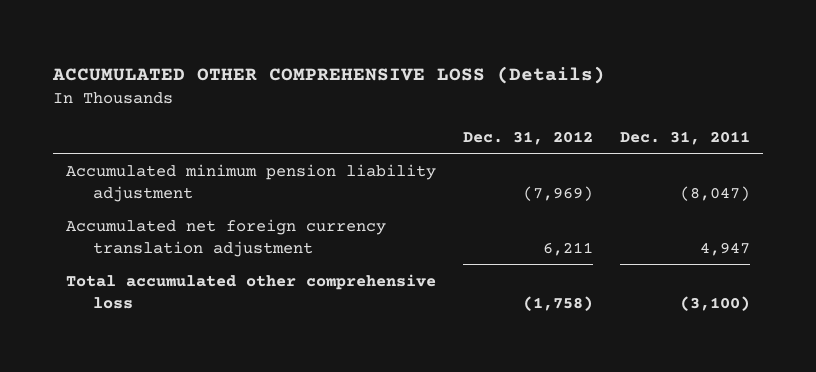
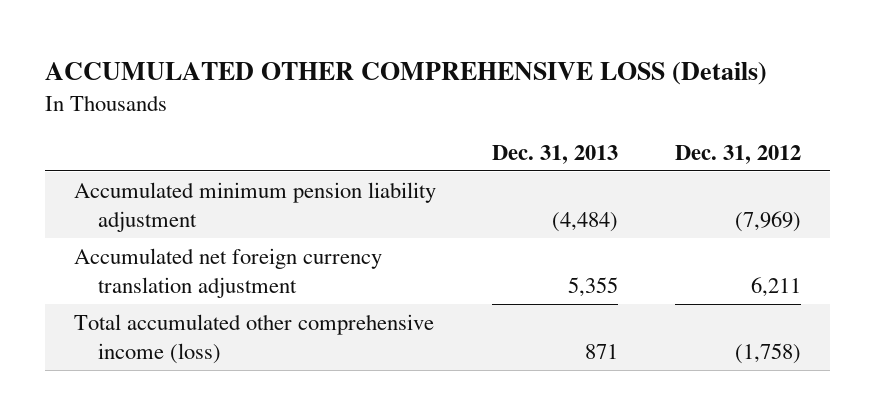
- | Dec. 31, 2012 | Dec. 31, 2011
+ | Dec. 31, 2013 | Dec. 31, 2012
- Total accumulated other comprehensive loss | (1,758) | (3,100)
+ Total accumulated other comprehensive income (loss) | 871 | (1,758)

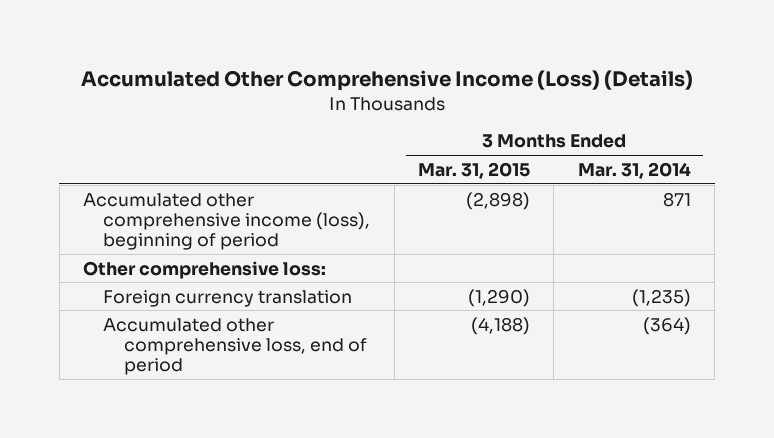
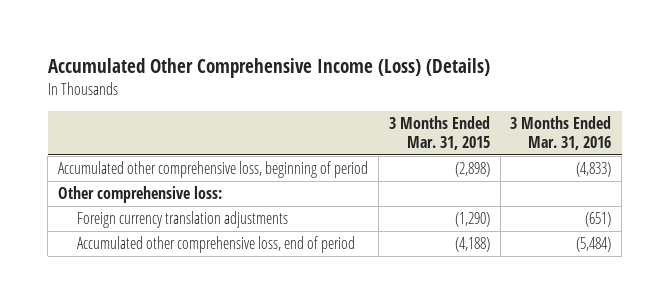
- | 3 Months Ended Mar. 31, 2015 | 3 Months Ended Mar. 31, 2014
+ | 3 Months Ended Mar. 31, 2015 | 3 Months Ended Mar. 31, 2016
- Accumulated other comprehensive income (loss), beginning of period | (2,898) | 871
+ Accumulated other comprehensive loss, beginning of period | (2,898) | (4,833)
- Foreign currency translation | (1,290) | (1,235)
+ Foreign currency translation adjustments | (1,290) | (651)

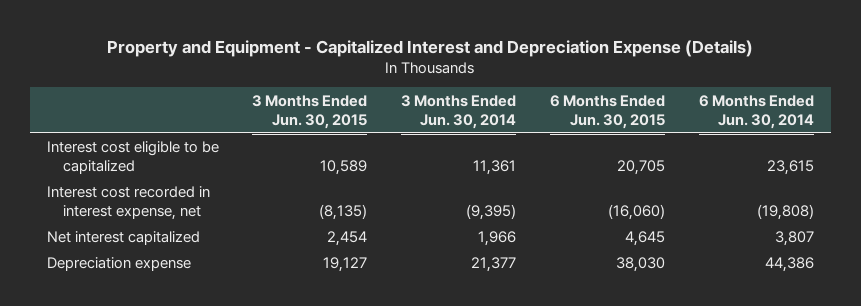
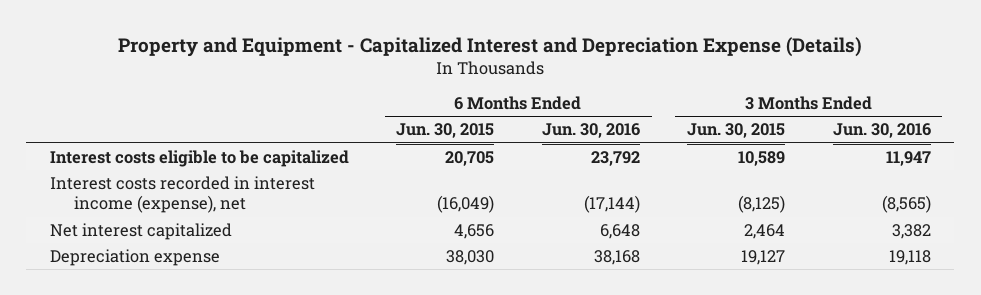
- | 3 Months Ended Jun. 30, 2015 | 3 Months Ended Jun. 30, 2014 | 6 Months Ended Jun. 30, 2015 | 6 Months Ended Jun. 30, 2014
+ | 6 Months Ended Jun. 30, 2015 | 6 Months Ended Jun. 30, 2016 | 3 Months Ended Jun. 30, 2015 | 3 Months Ended Jun. 30, 2016
- Interest cost eligible to be capitalized | 10,589 | 11,361 | 20,705 | 23,615
- Interest cost recorded in interest expense, net | (8,135) | (9,395) | (16,060) | (19,808)
- Net interest capitalized | 2,454 | 1,966 | 4,645 | 3,807
+ Interest costs eligible to be capitalized | 20,705 | 23,792 | 10,589 | 11,947
+ Interest costs recorded in interest income (expense), net | (16,049) | (17,144) | (8,125) | (8,565)
+ Net interest capitalized | 4,656 | 6,648 | 2,464 | 3,382

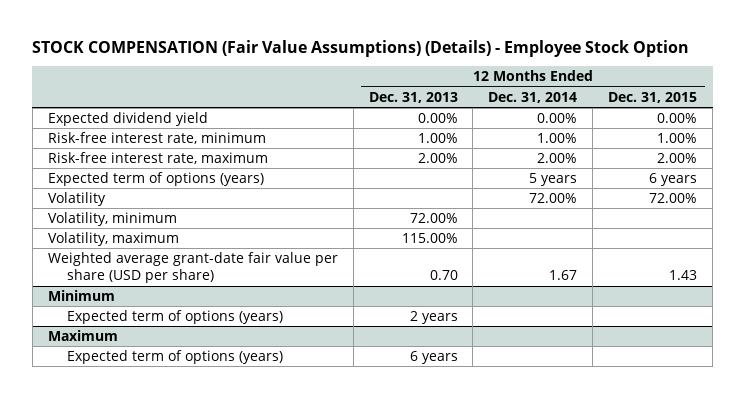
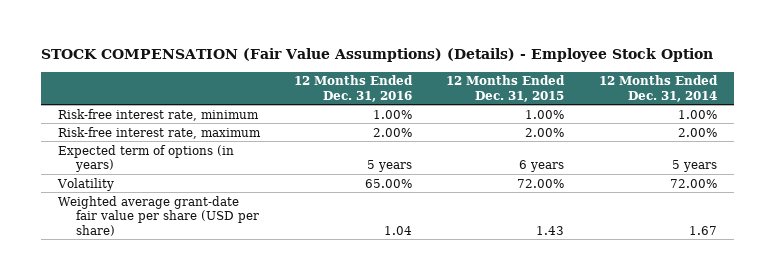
- | 12 Months Ended Dec. 31, 2013 | 12 Months Ended Dec. 31, 2014 | 12 Months Ended Dec. 31, 2015
+ | 12 Months Ended Dec. 31, 2016 | 12 Months Ended Dec. 31, 2015 | 12 Months Ended Dec. 31, 2014
- Expected dividend yield | 0.00% | 0.00% | 0.00%
- Expected term of options (years) | | 5 years | 6 years
+ Expected term of options (in years) | 5 years | 6 years | 5 years
- Volatility, minimum | 72.00% | |
- Volatility, maximum | 115.00% | |
- Minimum
- Expected term of options (years) | 2 years | |
- Maximum
- Expected term of options (years) | 6 years | |

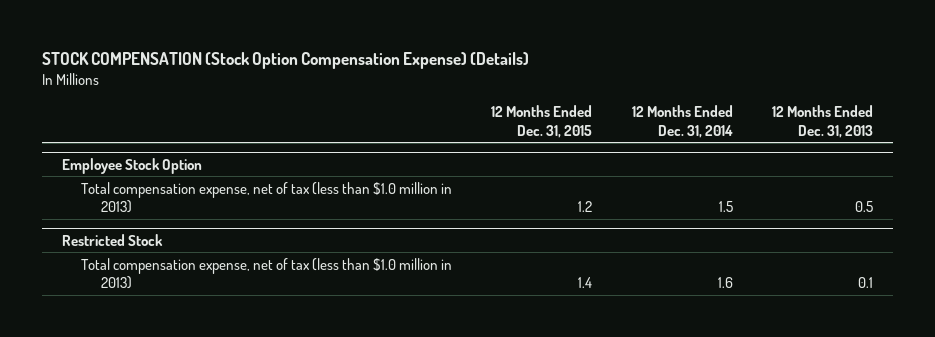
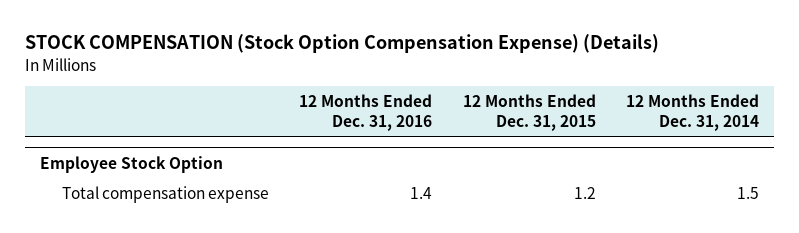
- | 12 Months Ended Dec. 31, 2015 | 12 Months Ended Dec. 31, 2014 | 12 Months Ended Dec. 31, 2013
+ | 12 Months Ended Dec. 31, 2016 | 12 Months Ended Dec. 31, 2015 | 12 Months Ended Dec. 31, 2014
@ Employee Stock Option
- Total compensation expense, net of tax (less than $1.0 million in 2013) | 1.2 | 1.5 | 0.5
- Restricted Stock
- Total compensation expense, net of tax (less than $1.0 million in 2013) | 1.4 | 1.6 | 0.1
@ Employee Stock Option
+ Total compensation expense | 1.4 | 1.2 | 1.5

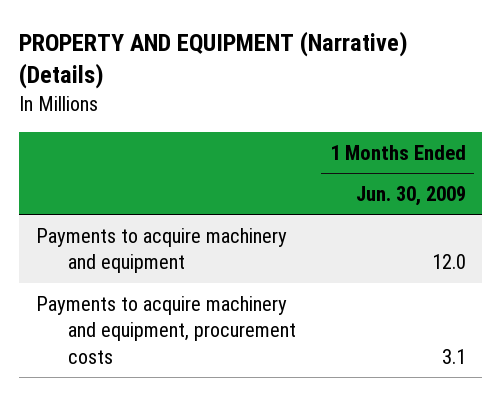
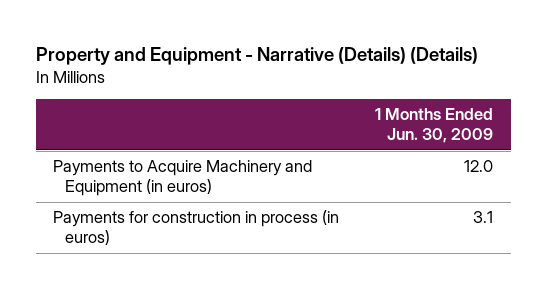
- PROPERTY AND EQUIPMENT (Narrative) (Details)
+ Property and Equipment - Narrative (Details) (Details)
- Payments to acquire machinery and equipment | 12.0
- Payments to acquire machinery and equipment, procurement costs | 3.1
+ Payments to Acquire Machinery and Equipment (in euros) | 12.0
+ Payments for construction in process (in euros) | 3.1

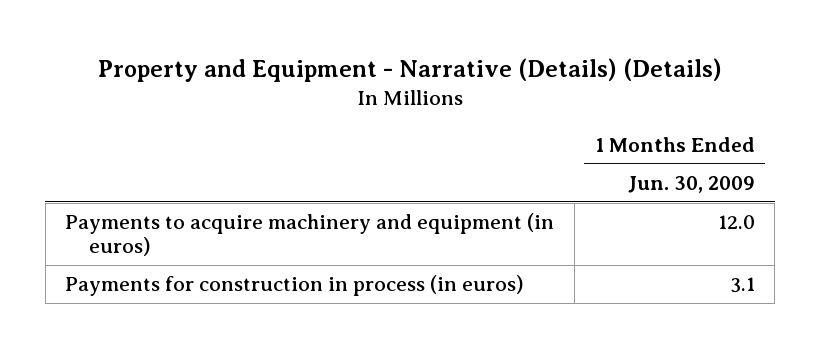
- Payments to Acquire Machinery and Equipment (in euros) | 12.0
+ Payments to acquire machinery and equipment (in euros) | 12.0

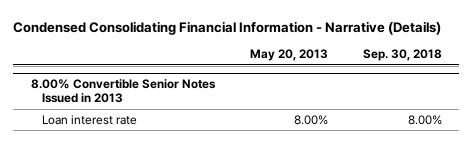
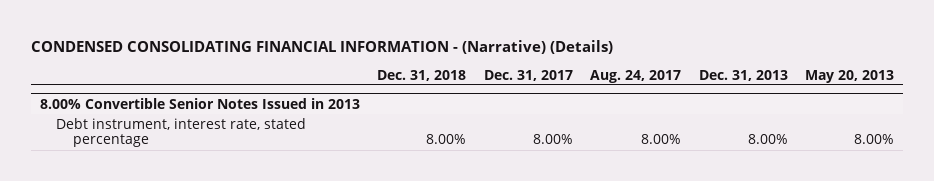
- Condensed Consolidating Financial Information - Narrative (Details)
+ CONDENSED CONSOLIDATING FINANCIAL INFORMATION - (Narrative) (Details)
- | May 20, 2013 | Sep. 30, 2018
+ | Dec. 31, 2018 | Dec. 31, 2017 | Aug. 24, 2017 | Dec. 31, 2013 | May 20, 2013
@ 8.00% Convertible Senior Notes Issued in 2013
- Loan interest rate | 8.00% | 8.00%
+ Debt instrument, interest rate, stated percentage | 8.00% | 8.00% | 8.00% | 8.00% | 8.00%

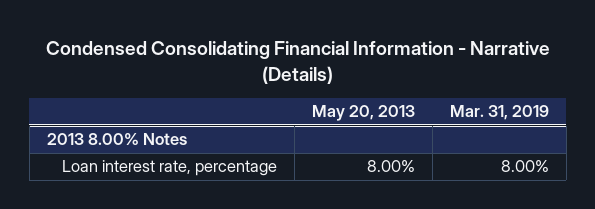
- CONDENSED CONSOLIDATING FINANCIAL INFORMATION - (Narrative) (Details)
+ Condensed Consolidating Financial Information - Narrative (Details)
- | Dec. 31, 2018 | Dec. 31, 2017 | Aug. 24, 2017 | Dec. 31, 2013 | May 20, 2013
+ | May 20, 2013 | Mar. 31, 2019
- 8.00% Convertible Senior Notes Issued in 2013
- Debt instrument, interest rate, stated percentage | 8.00% | 8.00% | 8.00% | 8.00% | 8.00%
+ 2013 8.00% Notes
+ Loan interest rate, percentage | 8.00% | 8.00%

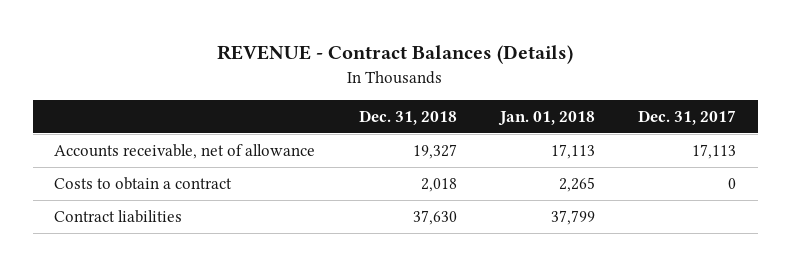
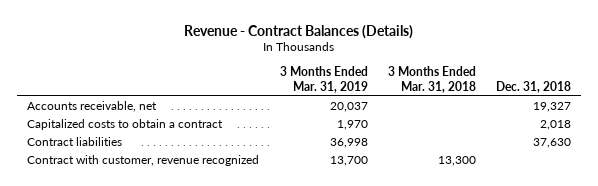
- REVENUE - Contract Balances (Details)
+ Revenue - Contract Balances (Details)
- | Dec. 31, 2018 | Jan. 01, 2018 | Dec. 31, 2017
+ | 3 Months Ended Mar. 31, 2019 | 3 Months Ended Mar. 31, 2018 | Dec. 31, 2018
- Accounts receivable, net of allowance | 19,327 | 17,113 | 17,113
- Costs to obtain a contract | 2,018 | 2,265 | 0
+ Accounts receivable, net | 20,037 | | 19,327
+ Capitalized costs to obtain a contract | 1,970 | | 2,018
+ Contract with customer, revenue recognized | 13,700 | 13,300 |

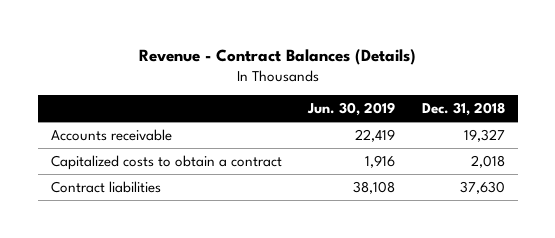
- | 3 Months Ended Mar. 31, 2019 | 3 Months Ended Mar. 31, 2018 | Dec. 31, 2018
+ | Jun. 30, 2019 | Dec. 31, 2018
- Accounts receivable, net | 20,037 | | 19,327
+ Accounts receivable | 22,419 | 19,327
- Contract with customer, revenue recognized | 13,700 | 13,300 |

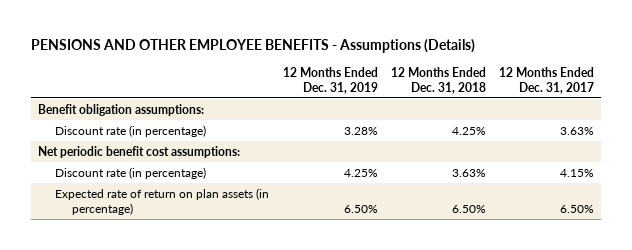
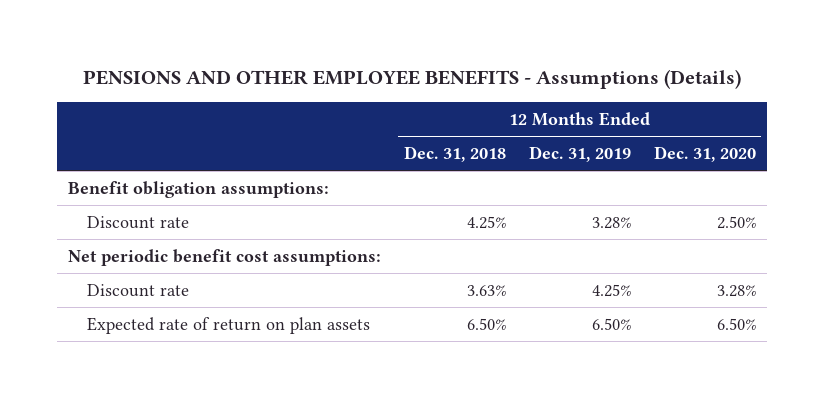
- | 12 Months Ended Dec. 31, 2019 | 12 Months Ended Dec. 31, 2018 | 12 Months Ended Dec. 31, 2017
+ | 12 Months Ended Dec. 31, 2018 | 12 Months Ended Dec. 31, 2019 | 12 Months Ended Dec. 31, 2020
- Discount rate (in percentage) | 3.28% | 4.25% | 3.63%
+ Discount rate | 4.25% | 3.28% | 2.50%
- Discount rate (in percentage) | 4.25% | 3.63% | 4.15%
- Expected rate of return on plan assets (in percentage) | 6.50% | 6.50% | 6.50%
+ Discount rate | 3.63% | 4.25% | 3.28%
+ Expected rate of return on plan assets | 6.50% | 6.50% | 6.50%

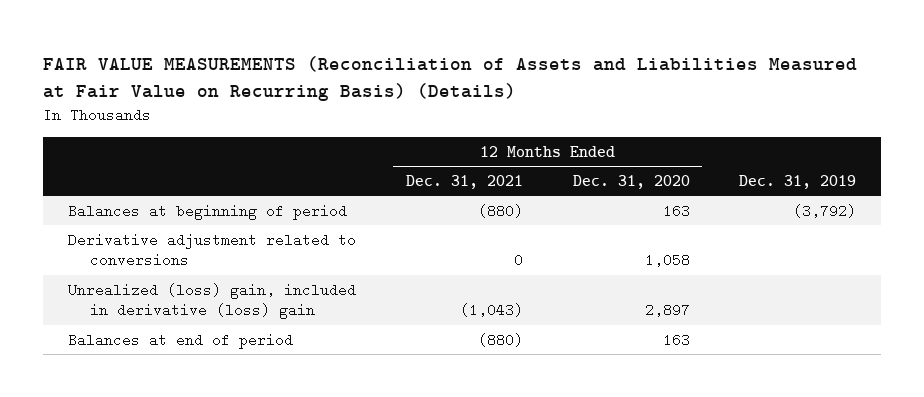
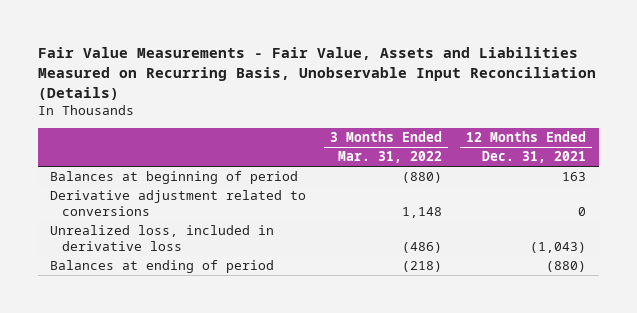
- FAIR VALUE MEASUREMENTS (Reconciliation of Assets and Liabilities Measured at Fair Value on Recurring Basis) (Details)
+ Fair Value Measurements - Fair Value, Assets and Liabilities Measured on Recurring Basis, Unobservable Input Reconciliation (Details)
- | 12 Months Ended Dec. 31, 2021 | 12 Months Ended Dec. 31, 2020 | Dec. 31, 2019
+ | 3 Months Ended Mar. 31, 2022 | 12 Months Ended Dec. 31, 2021
- Balances at beginning of period | (880) | 163 | (3,792)
+ Balances at beginning of period | (880) | 163
- Unrealized (loss) gain, included in derivative (loss) gain | (1,043) | 2,897 |
- Balances at end of period | (880) | 163 |
+ Unrealized loss, included in derivative loss | (486) | (1,043)
+ Balances at ending of period | (218) | (880)

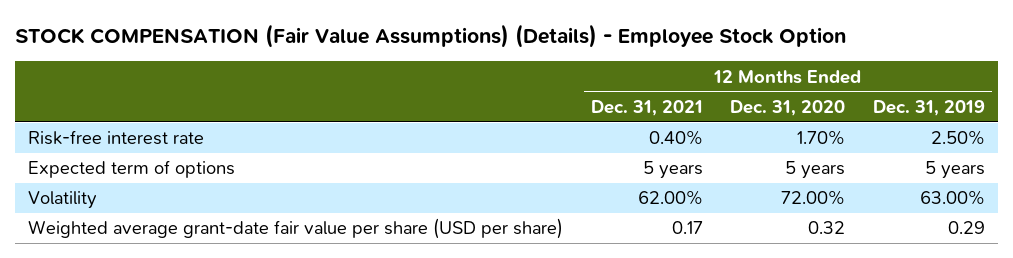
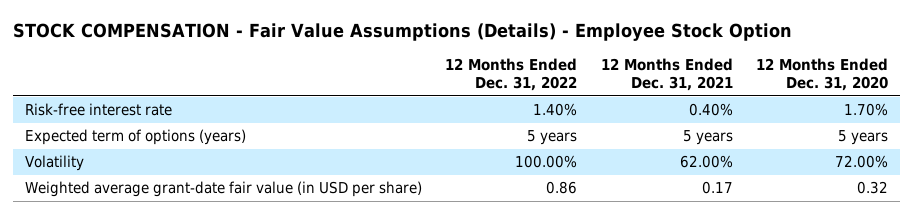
- STOCK COMPENSATION (Fair Value Assumptions) (Details) - Employee Stock Option
+ STOCK COMPENSATION - Fair Value Assumptions (Details) - Employee Stock Option
- | 12 Months Ended Dec. 31, 2021 | 12 Months Ended Dec. 31, 2020 | 12 Months Ended Dec. 31, 2019
+ | 12 Months Ended Dec. 31, 2022 | 12 Months Ended Dec. 31, 2021 | 12 Months Ended Dec. 31, 2020
- Expected term of options | 5 years | 5 years | 5 years
+ Expected term of options (years) | 5 years | 5 years | 5 years
- Weighted average grant-date fair value per share (USD per share) | 0.17 | 0.32 | 0.29
+ Weighted average grant-date fair value (in USD per share) | 0.86 | 0.17 | 0.32

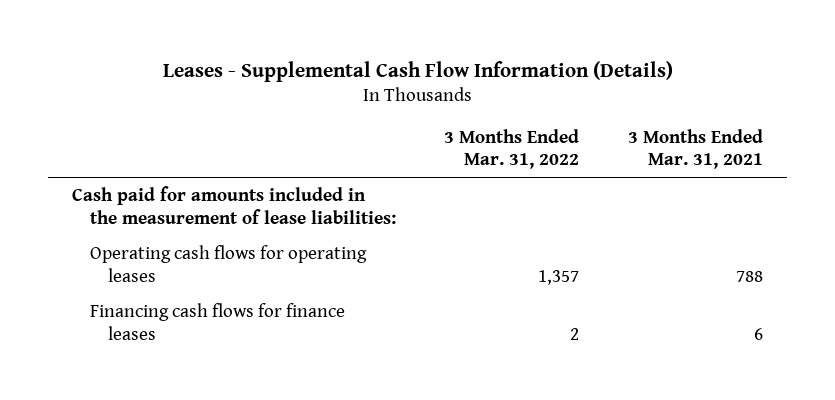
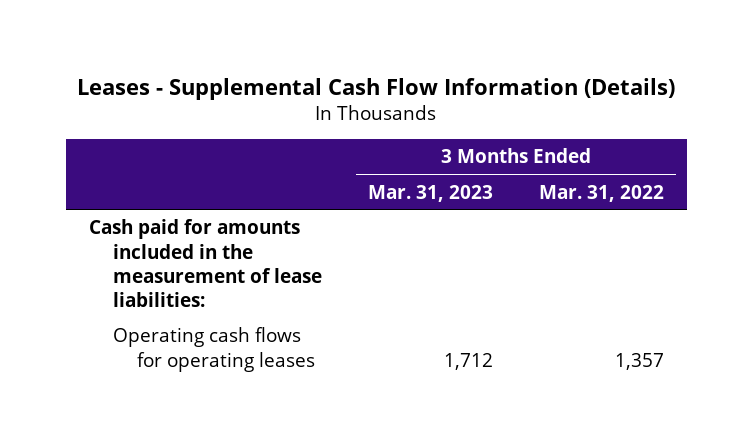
- | 3 Months Ended Mar. 31, 2022 | 3 Months Ended Mar. 31, 2021
+ | 3 Months Ended Mar. 31, 2023 | 3 Months Ended Mar. 31, 2022
- Financing cash flows for finance leases | 2 | 6

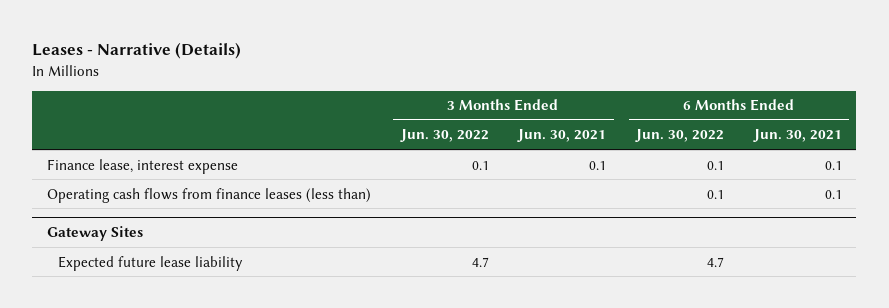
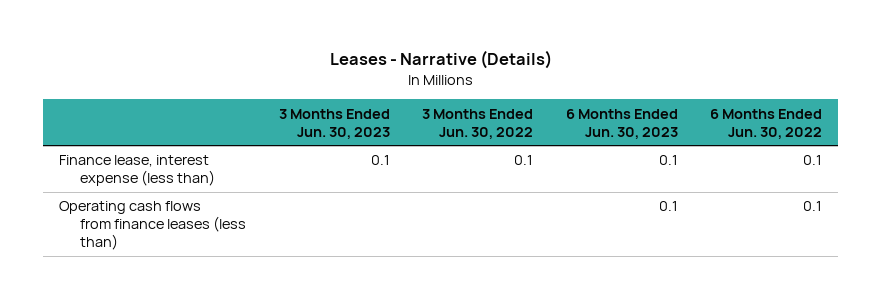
- | 3 Months Ended Jun. 30, 2022 | 3 Months Ended Jun. 30, 2021 | 6 Months Ended Jun. 30, 2022 | 6 Months Ended Jun. 30, 2021
+ | 3 Months Ended Jun. 30, 2023 | 3 Months Ended Jun. 30, 2022 | 6 Months Ended Jun. 30, 2023 | 6 Months Ended Jun. 30, 2022
- Finance lease, interest expense | 0.1 | 0.1 | 0.1 | 0.1
+ Finance lease, interest expense (less than) | 0.1 | 0.1 | 0.1 | 0.1
- Gateway Sites
- Expected future lease liability | 4.7 | | 4.7 |

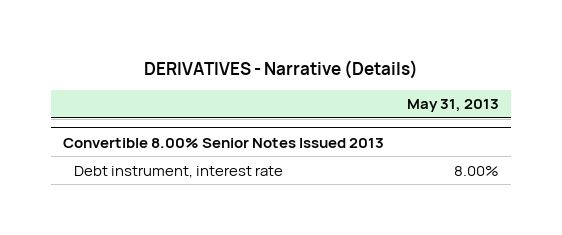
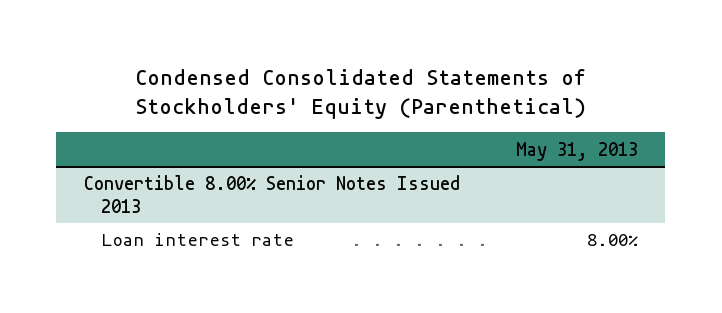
- DERIVATIVES - Narrative (Details)
+ Condensed Consolidated Statements of Stockholders' Equity (Parenthetical)
@ Convertible 8.00% Senior Notes Issued 2013
- Debt instrument, interest rate | 8.00%
+ Loan interest rate | 8.00%

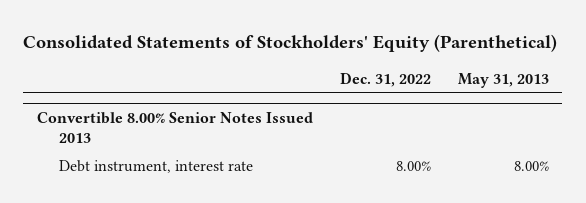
- Condensed Consolidated Statements of Stockholders' Equity (Parenthetical)
+ Consolidated Statements of Stockholders' Equity (Parenthetical)
- | May 31, 2013
+ | Dec. 31, 2022 | May 31, 2013
@ Convertible 8.00% Senior Notes Issued 2013
- Loan interest rate | 8.00%
+ Debt instrument, interest rate | 8.00% | 8.00%

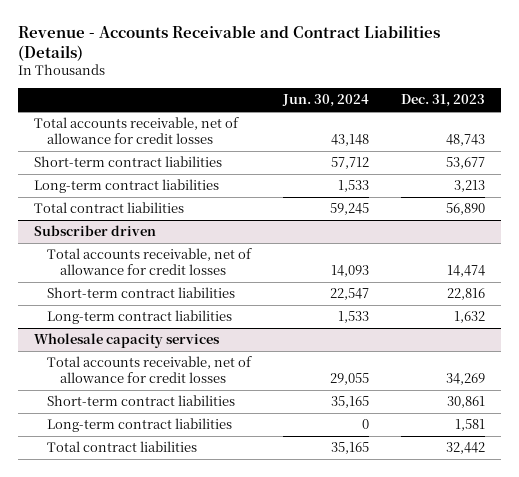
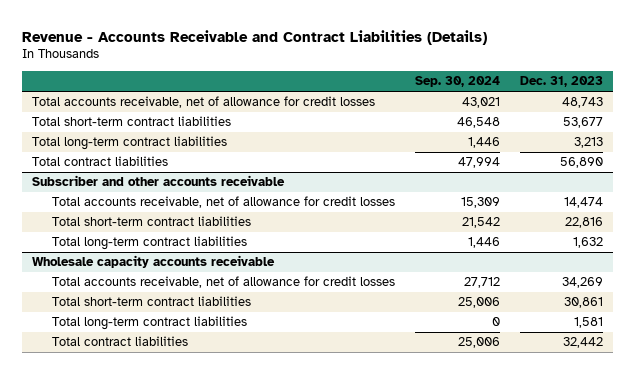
- | Jun. 30, 2024 | Dec. 31, 2023
+ | Sep. 30, 2024 | Dec. 31, 2023
- Short-term contract liabilities | 57,712 | 53,677
- Long-term contract liabilities | 1,533 | 3,213
+ Total short-term contract liabilities | 46,548 | 53,677
+ Total long-term contract liabilities | 1,446 | 3,213
- Subscriber driven
+ Subscriber and other accounts receivable
- Short-term contract liabilities | 22,547 | 22,816
- Long-term contract liabilities | 1,533 | 1,632
- Wholesale capacity services
+ Total short-term contract liabilities | 21,542 | 22,816
+ Total long-term contract liabilities | 1,446 | 1,632
+ Wholesale capacity accounts receivable
- Short-term contract liabilities | 35,165 | 30,861
- Long-term contract liabilities | 0 | 1,581
+ Total short-term contract liabilities | 25,006 | 30,861
+ Total long-term contract liabilities | 0 | 1,581

